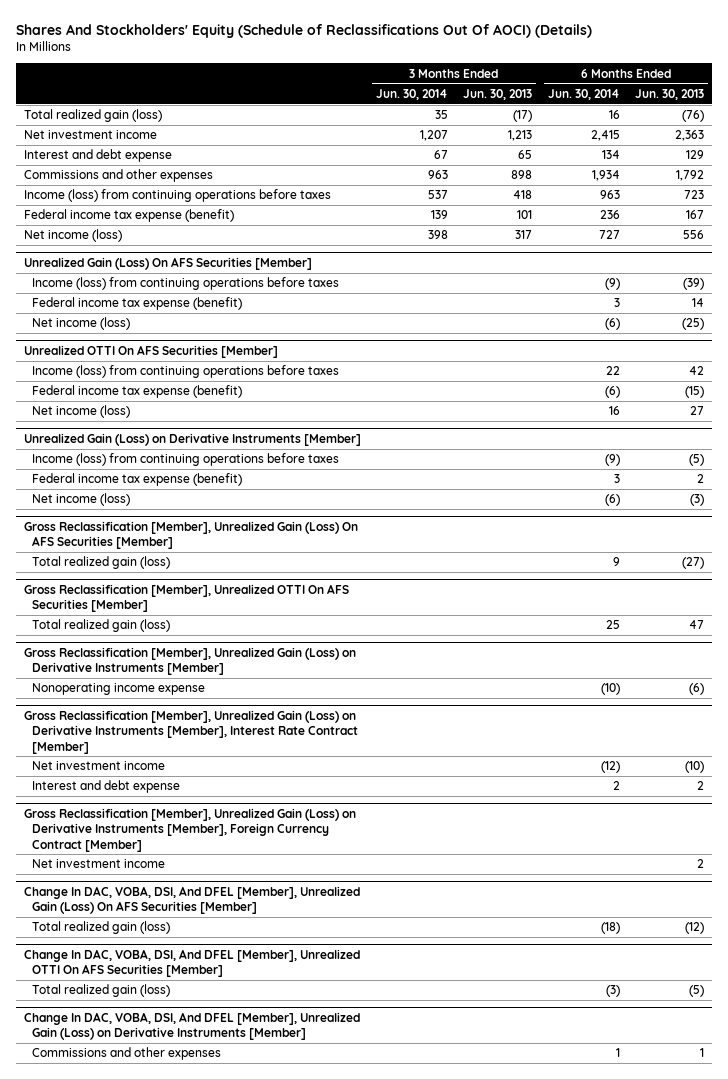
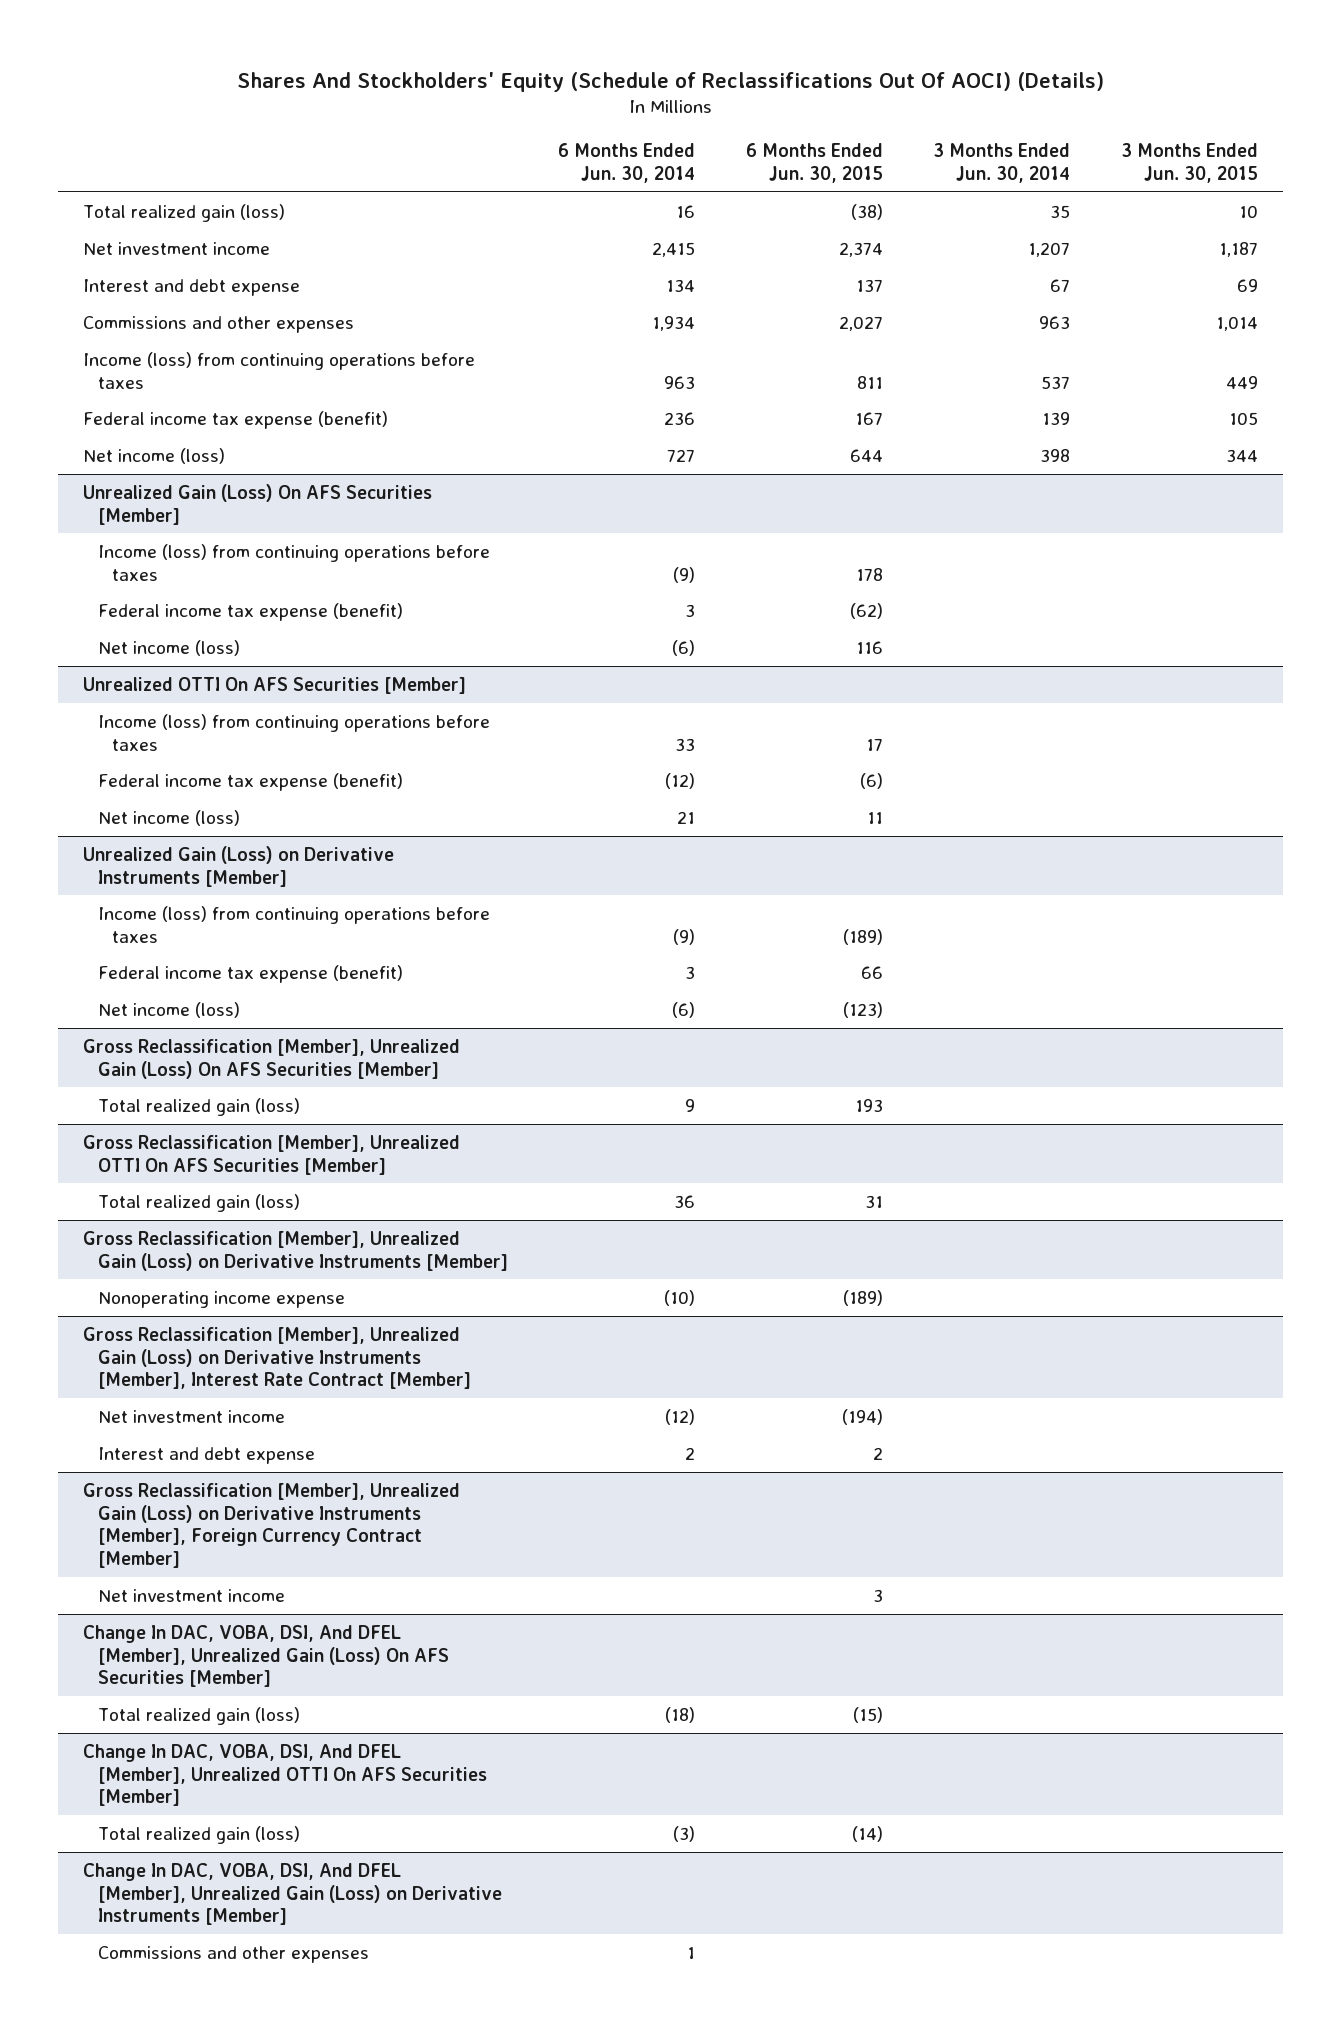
- | 3 Months Ended Jun. 30, 2014 | 3 Months Ended Jun. 30, 2013 | 6 Months Ended Jun. 30, 2014 | 6 Months Ended Jun. 30, 2013
+ | 6 Months Ended Jun. 30, 2014 | 6 Months Ended Jun. 30, 2015 | 3 Months Ended Jun. 30, 2014 | 3 Months Ended Jun. 30, 2015
@ Unrealized OTTI On AFS Securities [Member]
- Income (loss) from continuing operations before taxes | | | 22 | 42
- Federal income tax expense (benefit) | | | (6) | (15)
- Net income (loss) | | | 16 | 27
+ Income (loss) from continuing operations before taxes | 33 | 17 | |
+ Federal income tax expense (benefit) | (12) | (6) | |
+ Net income (loss) | 21 | 11 | |
@ Gross Reclassification [Member], Unrealized OTTI On AFS Securities [Member]
- Total realized gain (loss) | | | 25 | 47
+ Total realized gain (loss) | 36 | 31 | |

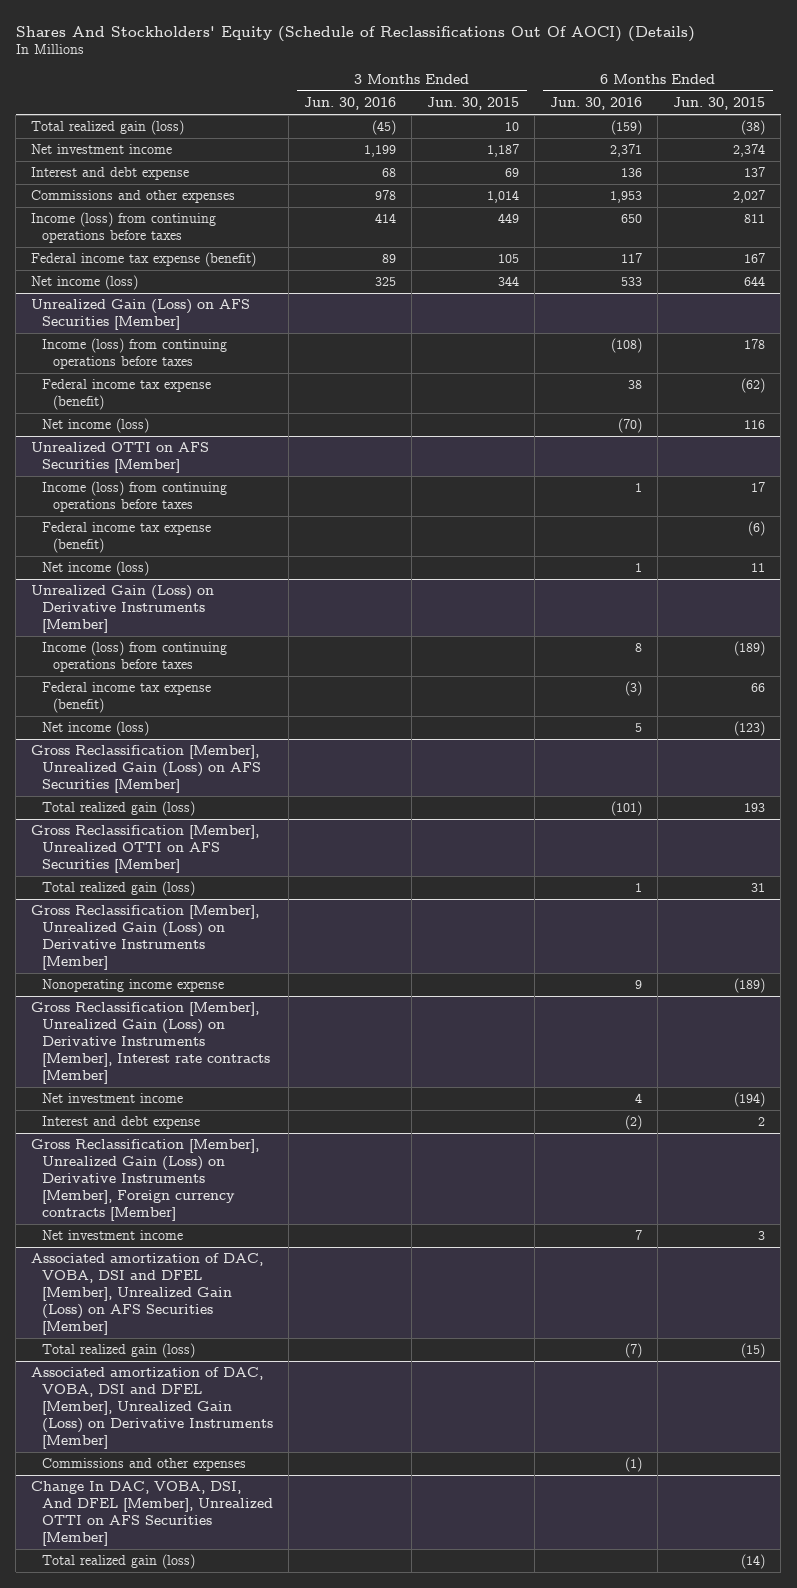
- | 6 Months Ended Jun. 30, 2014 | 6 Months Ended Jun. 30, 2015 | 3 Months Ended Jun. 30, 2014 | 3 Months Ended Jun. 30, 2015
+ | 3 Months Ended Jun. 30, 2016 | 3 Months Ended Jun. 30, 2015 | 6 Months Ended Jun. 30, 2016 | 6 Months Ended Jun. 30, 2015
- Unrealized Gain (Loss) On AFS Securities [Member]
+ Unrealized Gain (Loss) on AFS Securities [Member]
- Unrealized OTTI On AFS Securities [Member]
+ Unrealized OTTI on AFS Securities [Member]
- Gross Reclassification [Member], Unrealized Gain (Loss) On AFS Securities [Member]
+ Gross Reclassification [Member], Unrealized Gain (Loss) on AFS Securities [Member]
- Gross Reclassification [Member], Unrealized OTTI On AFS Securities [Member]
+ Gross Reclassification [Member], Unrealized OTTI on AFS Securities [Member]
- Gross Reclassification [Member], Unrealized Gain (Loss) on Derivative Instruments [Member], Interest Rate Contract [Member]
+ Gross Reclassification [Member], Unrealized Gain (Loss) on Derivative Instruments [Member], Interest rate contracts [Member]
- Gross Reclassification [Member], Unrealized Gain (Loss) on Derivative Instruments [Member], Foreign Currency Contract [Member]
+ Gross Reclassification [Member], Unrealized Gain (Loss) on Derivative Instruments [Member], Foreign currency contracts [Member]
- Change In DAC, VOBA, DSI, And DFEL [Member], Unrealized Gain (Loss) On AFS Securities [Member]
+ Associated amortization of DAC, VOBA, DSI and DFEL [Member], Unrealized Gain (Loss) on AFS Securities [Member]
- Change In DAC, VOBA, DSI, And DFEL [Member], Unrealized OTTI On AFS Securities [Member]
- Total realized gain (loss) | (3) | (14) | |
- Change In DAC, VOBA, DSI, And DFEL [Member], Unrealized Gain (Loss) on Derivative Instruments [Member]
+ Associated amortization of DAC, VOBA, DSI and DFEL [Member], Unrealized Gain (Loss) on Derivative Instruments [Member]
+ Change In DAC, VOBA, DSI, And DFEL [Member], Unrealized OTTI on AFS Securities [Member]
+ Total realized gain (loss) | | | | (14)

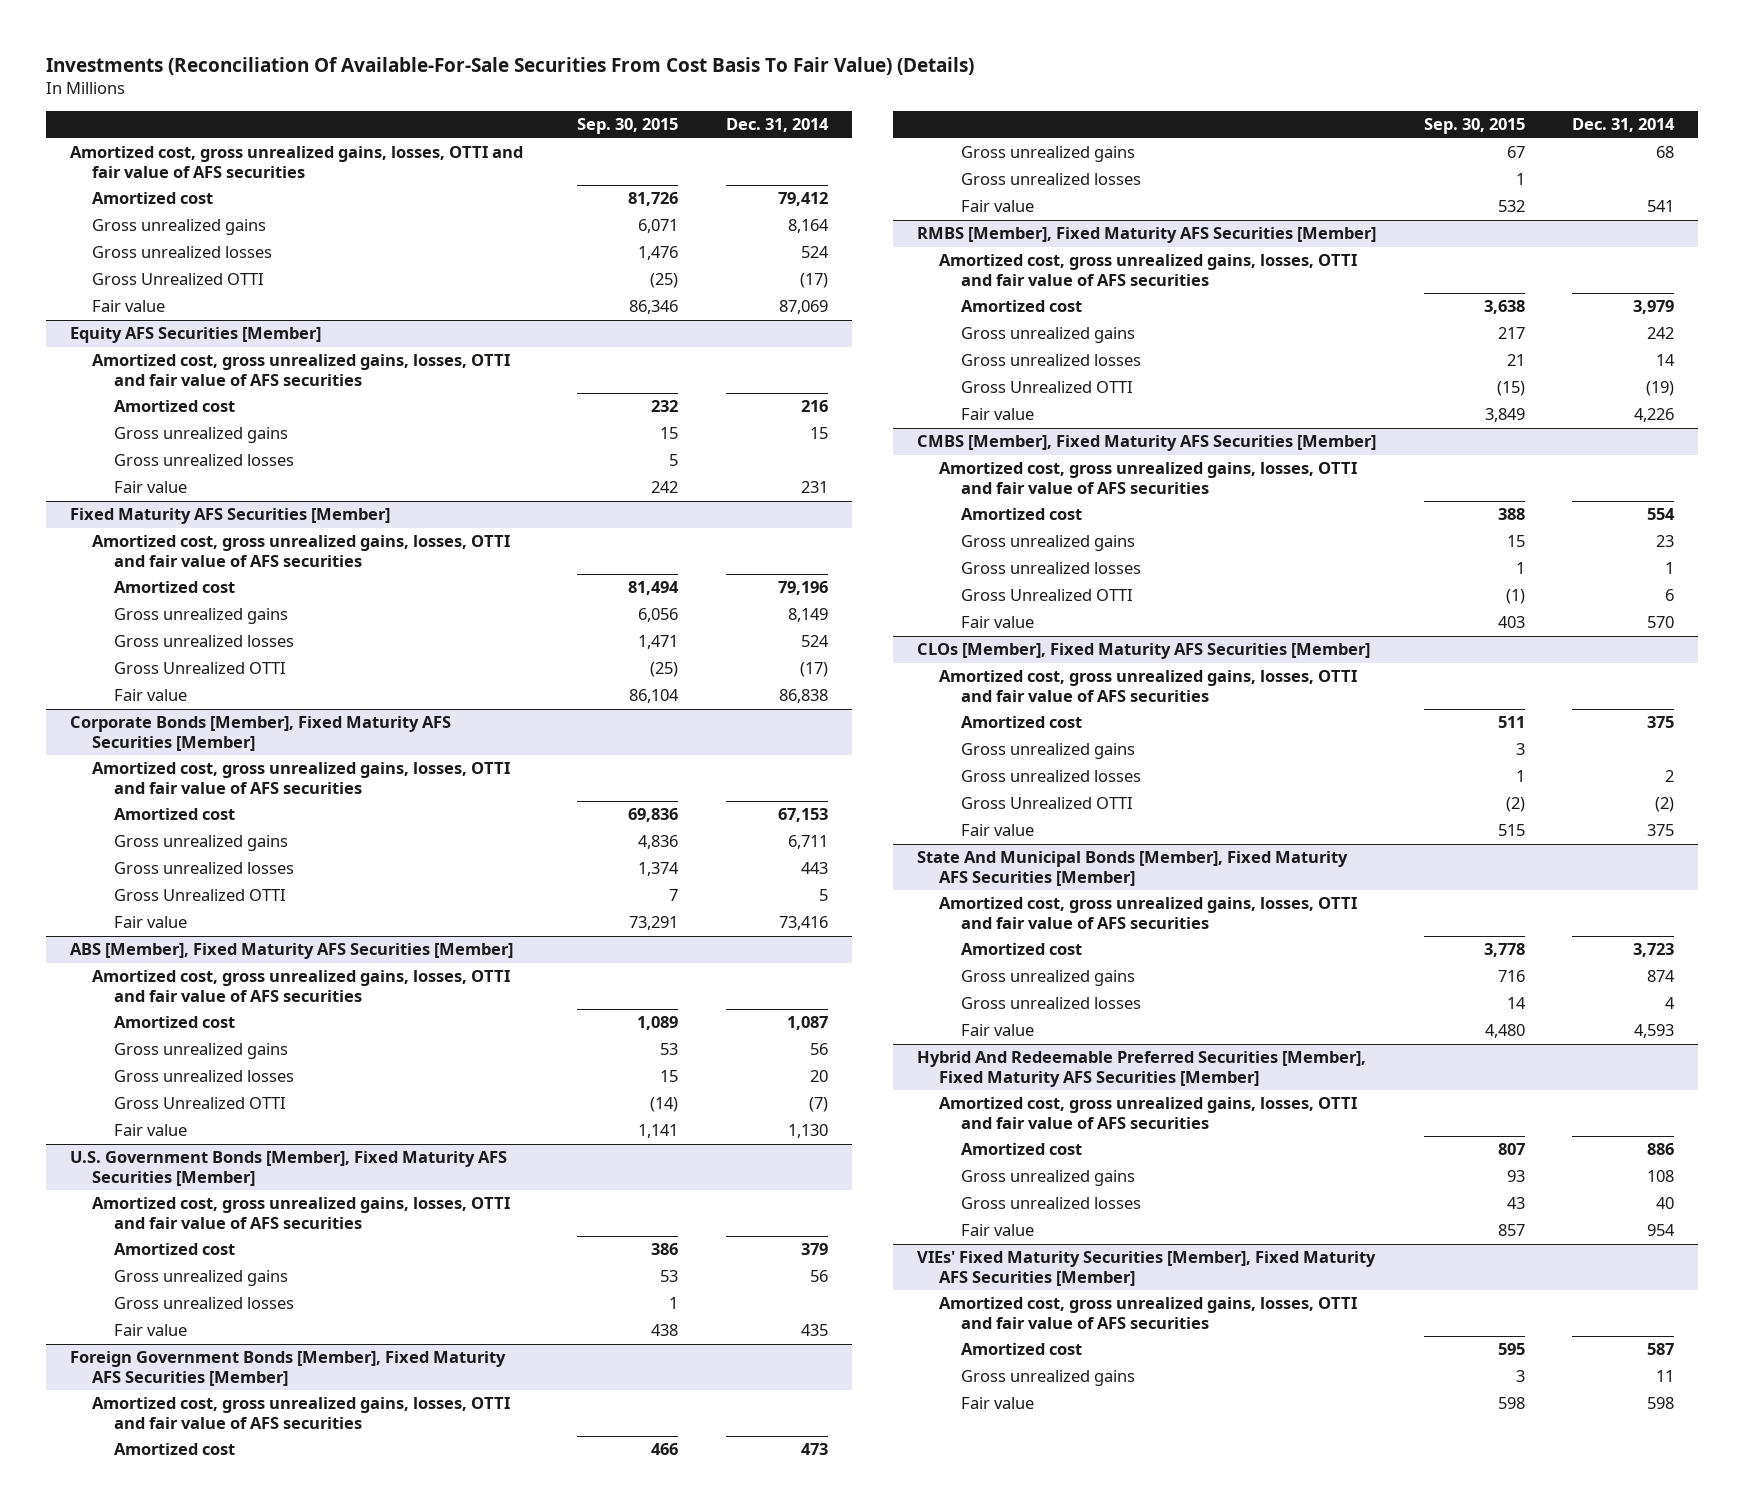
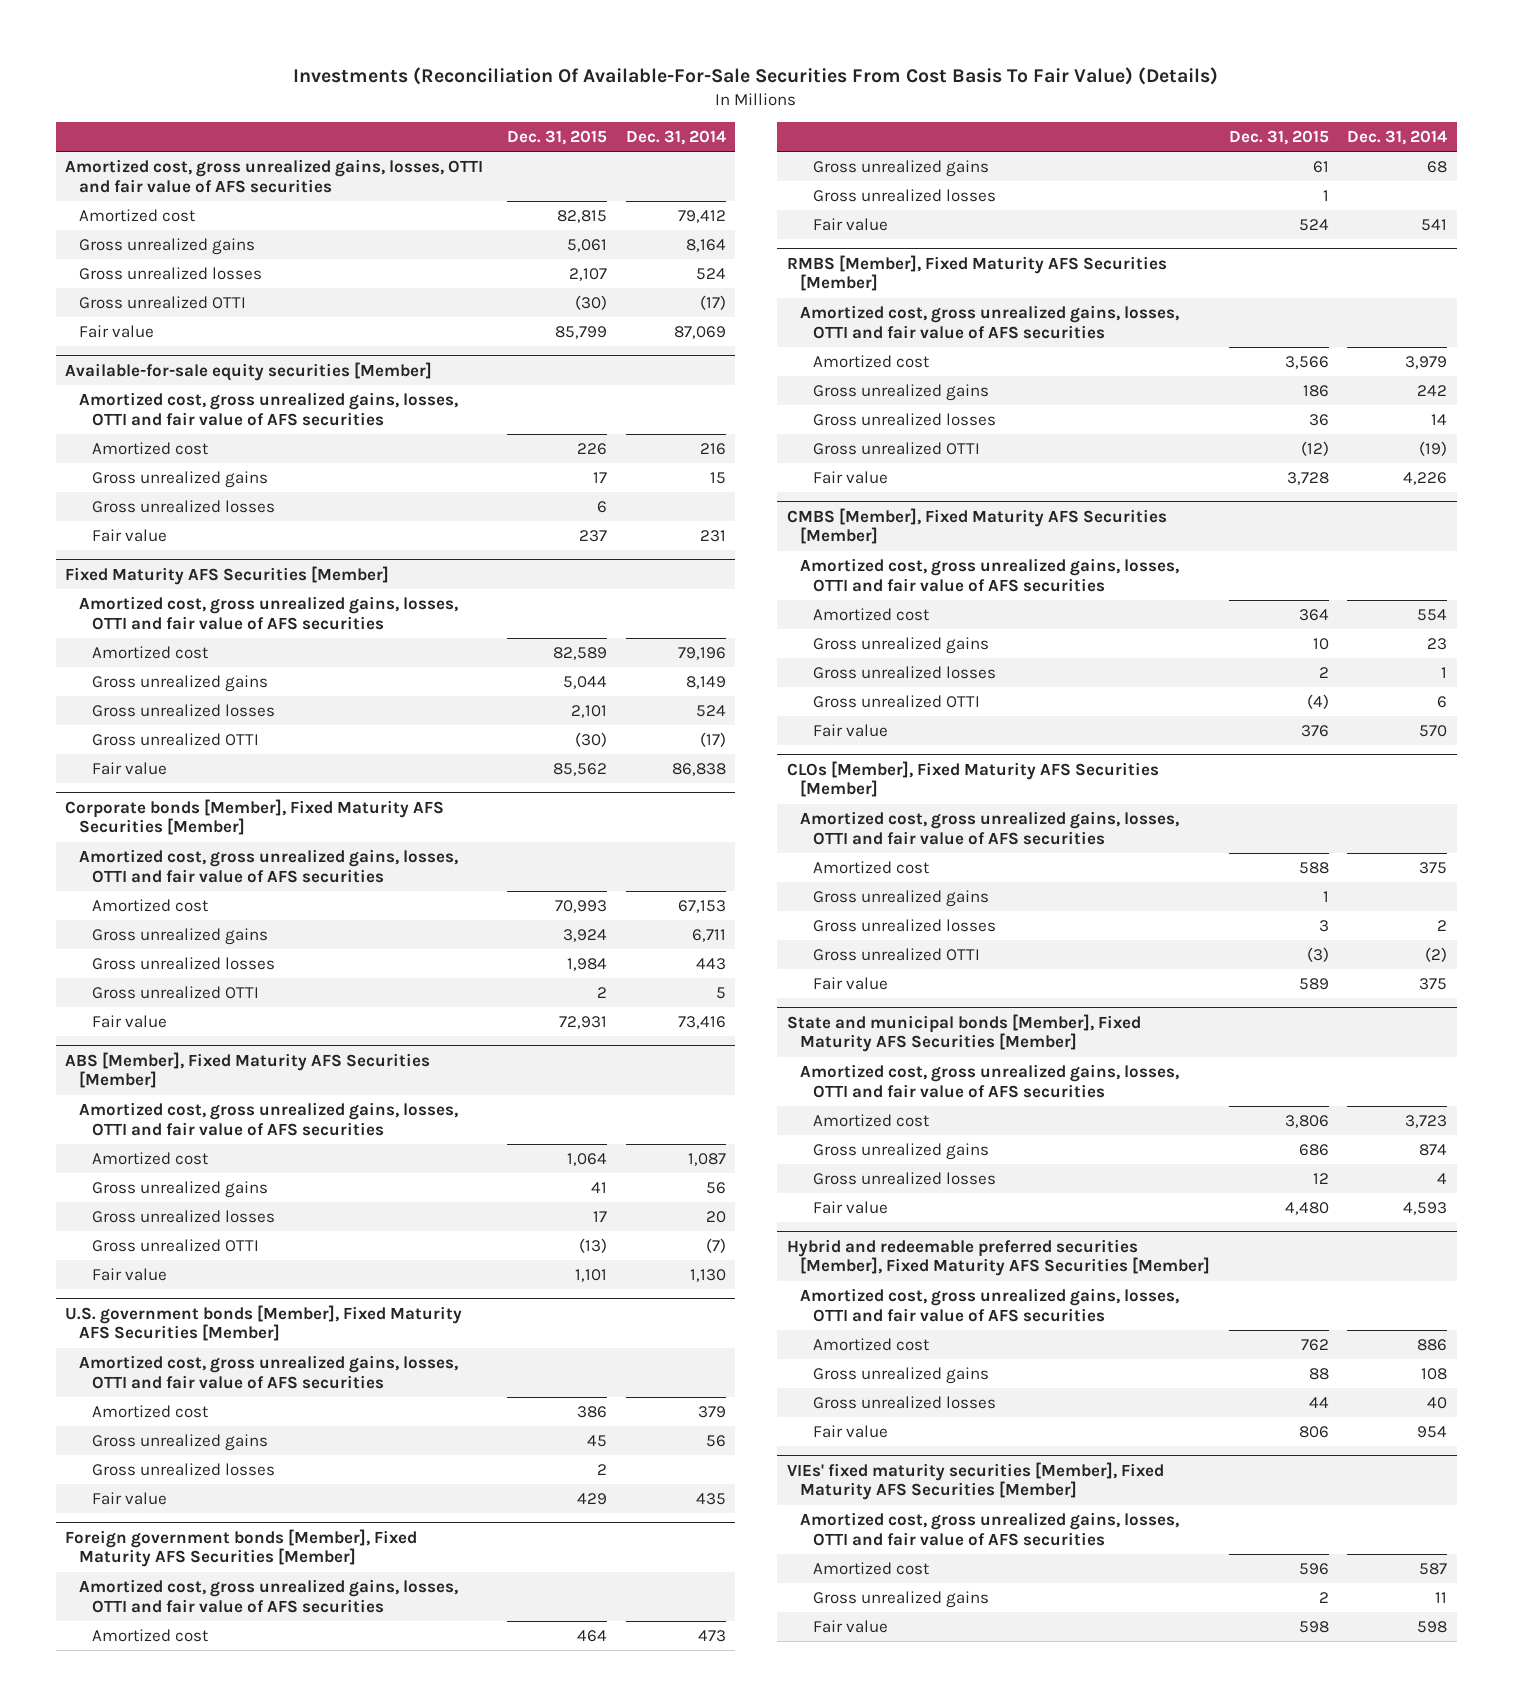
- | Sep. 30, 2015 | Dec. 31, 2014
+ | Dec. 31, 2015 | Dec. 31, 2014
- Gross Unrealized OTTI | (25) | (17)
+ Gross unrealized OTTI | (30) | (17)
- Equity AFS Securities [Member]
+ Available-for-sale equity securities [Member]
@ Fixed Maturity AFS Securities [Member]
- Gross Unrealized OTTI | (25) | (17)
+ Gross unrealized OTTI | (30) | (17)
- Corporate Bonds [Member], Fixed Maturity AFS Securities [Member]
+ Corporate bonds [Member], Fixed Maturity AFS Securities [Member]
- Gross Unrealized OTTI | 7 | 5
+ Gross unrealized OTTI | 2 | 5
@ ABS [Member], Fixed Maturity AFS Securities [Member]
- Gross Unrealized OTTI | (14) | (7)
+ Gross unrealized OTTI | (13) | (7)
- U.S. Government Bonds [Member], Fixed Maturity AFS Securities [Member]
+ U.S. government bonds [Member], Fixed Maturity AFS Securities [Member]
- Foreign Government Bonds [Member], Fixed Maturity AFS Securities [Member]
+ Foreign government bonds [Member], Fixed Maturity AFS Securities [Member]
@ RMBS [Member], Fixed Maturity AFS Securities [Member]
- Gross Unrealized OTTI | (15) | (19)
+ Gross unrealized OTTI | (12) | (19)
@ CMBS [Member], Fixed Maturity AFS Securities [Member]
- Gross Unrealized OTTI | (1) | 6
+ Gross unrealized OTTI | (4) | 6
@ CLOs [Member], Fixed Maturity AFS Securities [Member]
- Gross Unrealized OTTI | (2) | (2)
+ Gross unrealized OTTI | (3) | (2)
- State And Municipal Bonds [Member], Fixed Maturity AFS Securities [Member]
+ State and municipal bonds [Member], Fixed Maturity AFS Securities [Member]
- Hybrid And Redeemable Preferred Securities [Member], Fixed Maturity AFS Securities [Member]
+ Hybrid and redeemable preferred securities [Member], Fixed Maturity AFS Securities [Member]
- VIEs' Fixed Maturity Securities [Member], Fixed Maturity AFS Securities [Member]
+ VIEs' fixed maturity securities [Member], Fixed Maturity AFS Securities [Member]

